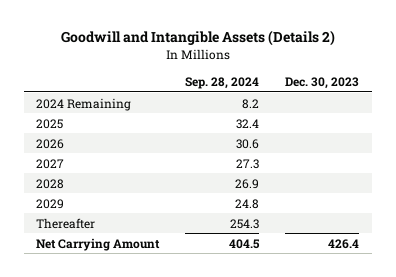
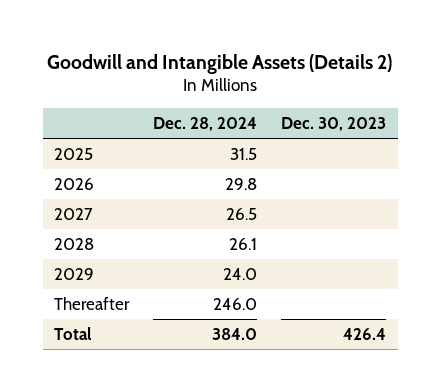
- | Sep. 28, 2024 | Dec. 30, 2023
+ | Dec. 28, 2024 | Dec. 30, 2023
- 2024 Remaining | 8.2 |
- Net Carrying Amount | 404.5 | 426.4
+ Total | 384.0 | 426.4

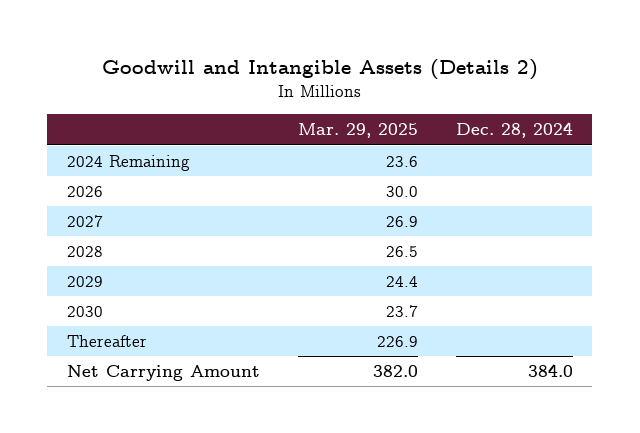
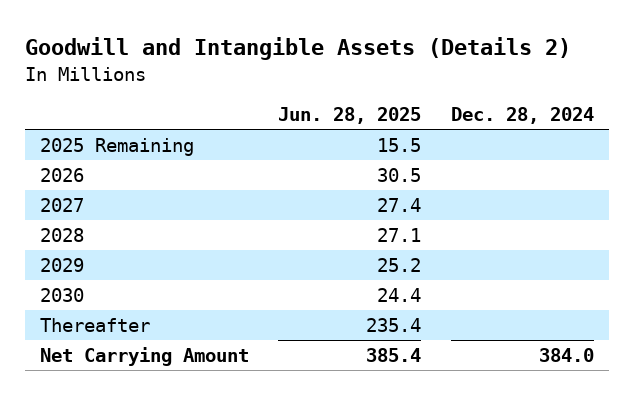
- | Mar. 29, 2025 | Dec. 28, 2024
+ | Jun. 28, 2025 | Dec. 28, 2024
- 2024 Remaining | 23.6 |
+ 2025 Remaining | 15.5 |

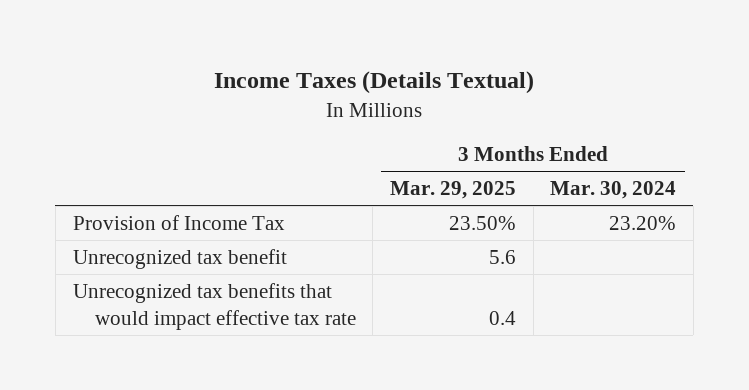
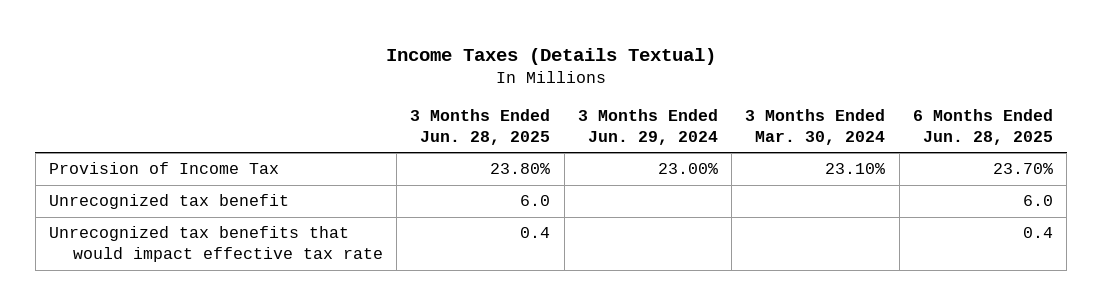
- | 3 Months Ended Mar. 29, 2025 | 3 Months Ended Mar. 30, 2024
+ | 3 Months Ended Jun. 28, 2025 | 3 Months Ended Jun. 29, 2024 | 3 Months Ended Mar. 30, 2024 | 6 Months Ended Jun. 28, 2025
- Provision of Income Tax | 23.50% | 23.20%
+ Provision of Income Tax | 23.80% | 23.00% | 23.10% | 23.70%

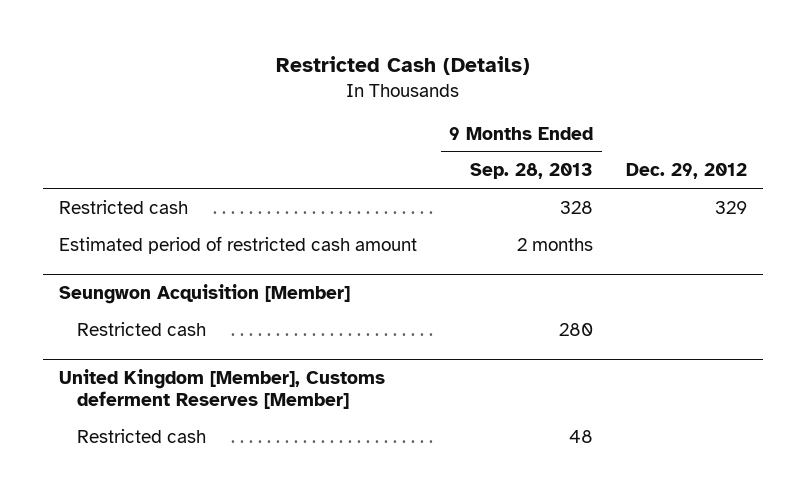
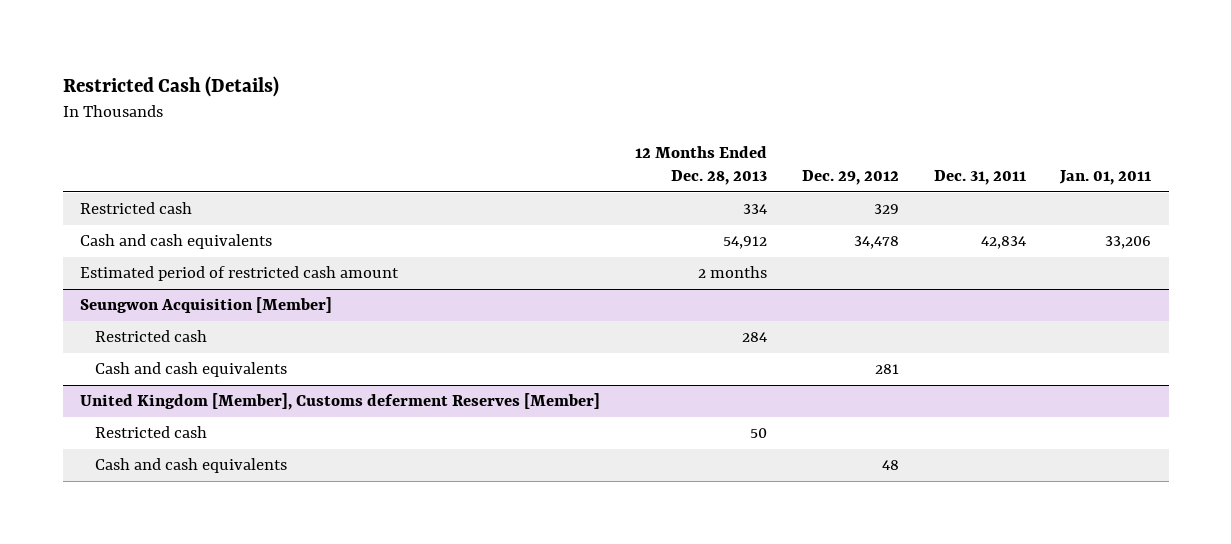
- | 9 Months Ended Sep. 28, 2013 | Dec. 29, 2012
+ | 12 Months Ended Dec. 28, 2013 | Dec. 29, 2012 | Dec. 31, 2011 | Jan. 01, 2011
+ Cash and cash equivalents | 54,912 | 34,478 | 42,834 | 33,206
@ Seungwon Acquisition [Member]
+ Cash and cash equivalents | | 281 | |
@ United Kingdom [Member], Customs deferment Reserves [Member]
+ Cash and cash equivalents | | 48 | |

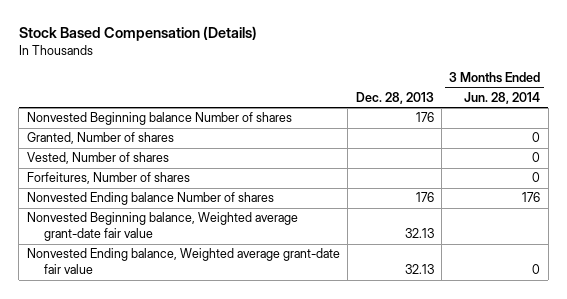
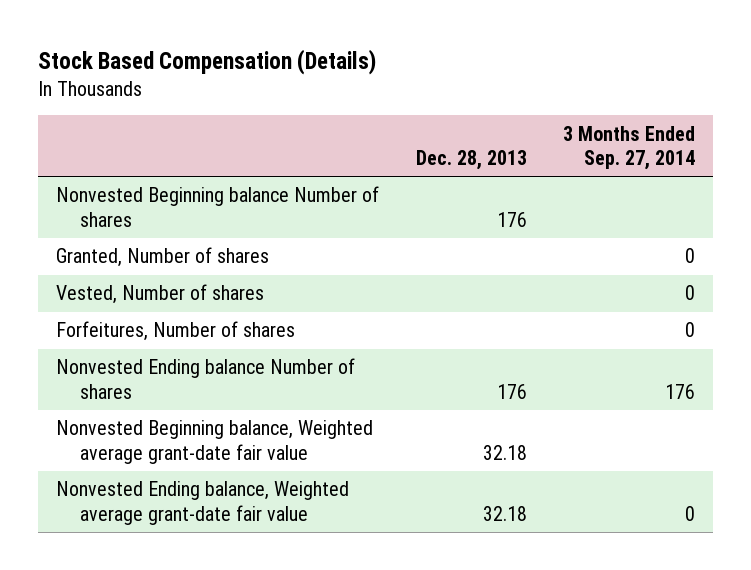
- | Dec. 28, 2013 | 3 Months Ended Jun. 28, 2014
+ | Dec. 28, 2013 | 3 Months Ended Sep. 27, 2014
- Nonvested Beginning balance, Weighted average grant-date fair value | 32.13 |
- Nonvested Ending balance, Weighted average grant-date fair value | 32.13 | 0
+ Nonvested Beginning balance, Weighted average grant-date fair value | 32.18 |
+ Nonvested Ending balance, Weighted average grant-date fair value | 32.18 | 0

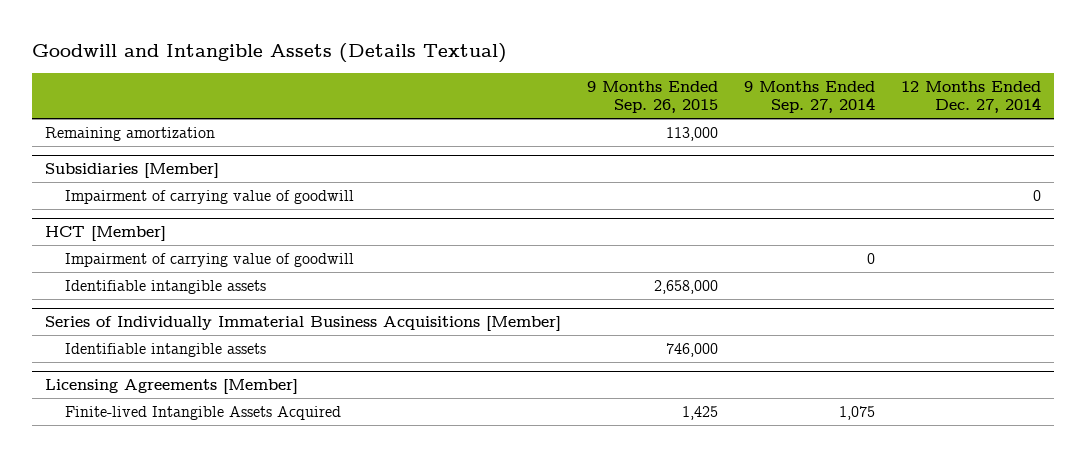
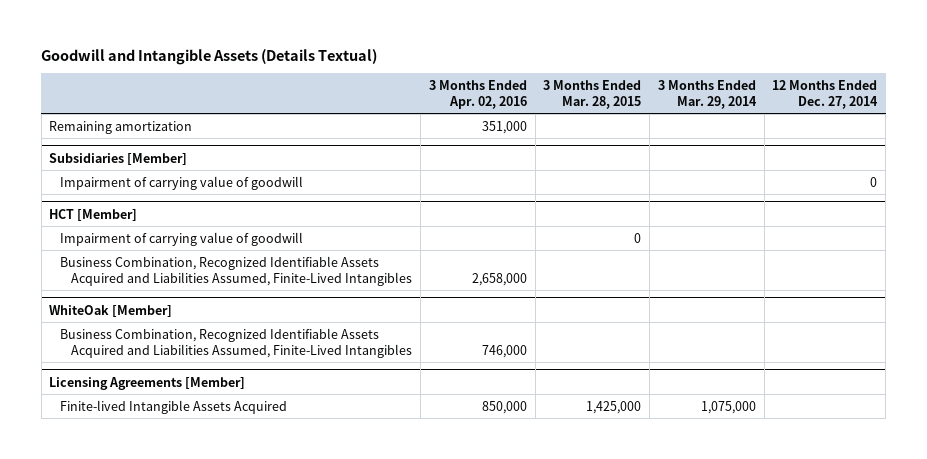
- | 9 Months Ended Sep. 26, 2015 | 9 Months Ended Sep. 27, 2014 | 12 Months Ended Dec. 27, 2014
+ | 3 Months Ended Apr. 02, 2016 | 3 Months Ended Mar. 28, 2015 | 3 Months Ended Mar. 29, 2014 | 12 Months Ended Dec. 27, 2014
@ HCT [Member]
- Identifiable intangible assets | 2,658,000 | |
- Series of Individually Immaterial Business Acquisitions [Member]
- Identifiable intangible assets | 746,000 | |
@ HCT [Member]
+ Business Combination, Recognized Identifiable Assets Acquired and Liabilities Assumed, Finite-Lived Intangibles | 2,658,000 | | |
+ WhiteOak [Member]
+ Business Combination, Recognized Identifiable Assets Acquired and Liabilities Assumed, Finite-Lived Intangibles | 746,000 | | |

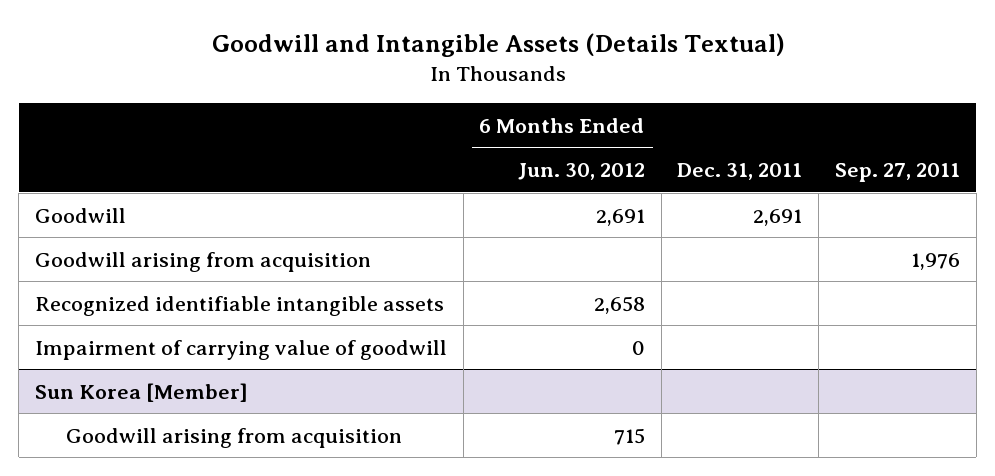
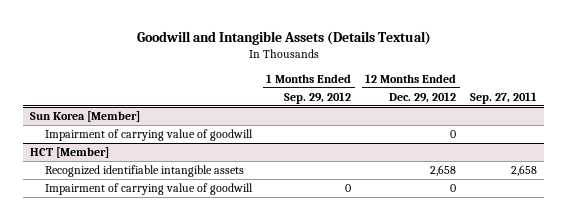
- | 6 Months Ended Jun. 30, 2012 | Dec. 31, 2011 | Sep. 27, 2011
+ | 1 Months Ended Sep. 29, 2012 | 12 Months Ended Dec. 29, 2012 | Sep. 27, 2011
- Goodwill | 2,691 | 2,691 |
- Goodwill arising from acquisition | | | 1,976
- Recognized identifiable intangible assets | 2,658 | |
- Impairment of carrying value of goodwill | 0 | |
@ Sun Korea [Member]
- Goodwill arising from acquisition | 715 | |
+ Impairment of carrying value of goodwill | | 0 |
+ HCT [Member]
+ Recognized identifiable intangible assets | | 2,658 | 2,658
+ Impairment of carrying value of goodwill | 0 | 0 |

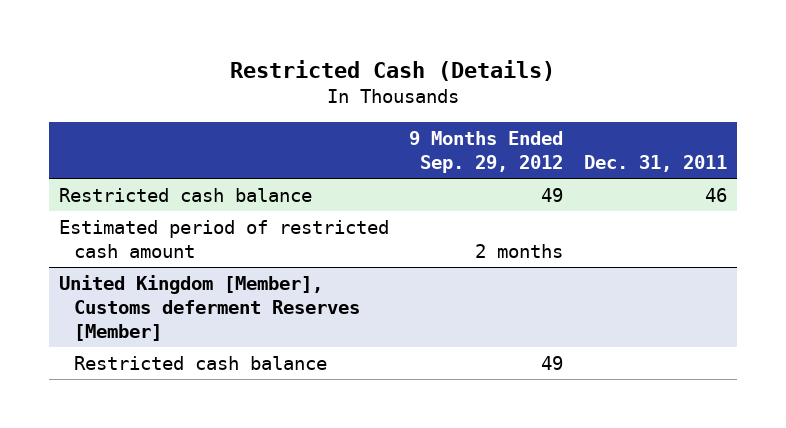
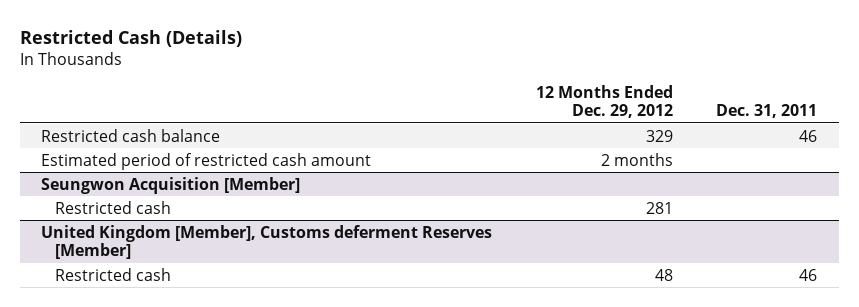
- | 9 Months Ended Sep. 29, 2012 | Dec. 31, 2011
+ | 12 Months Ended Dec. 29, 2012 | Dec. 31, 2011
+ Seungwon Acquisition [Member]
+ Restricted cash | 281 |
@ United Kingdom [Member], Customs deferment Reserves [Member]
- Restricted cash balance | 49 |
+ Restricted cash | 48 | 46

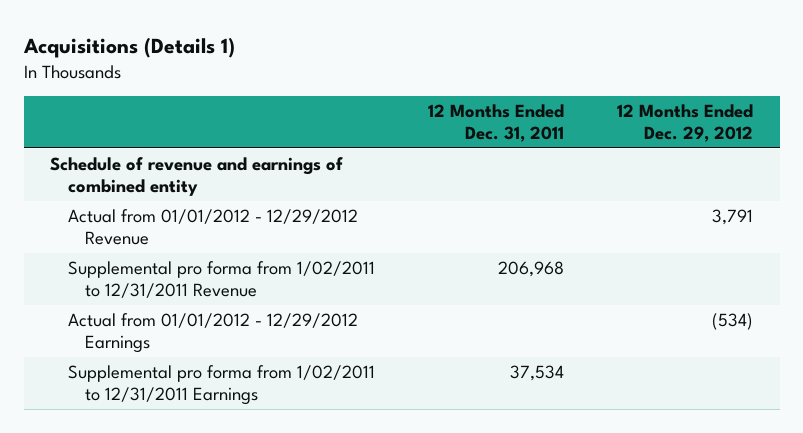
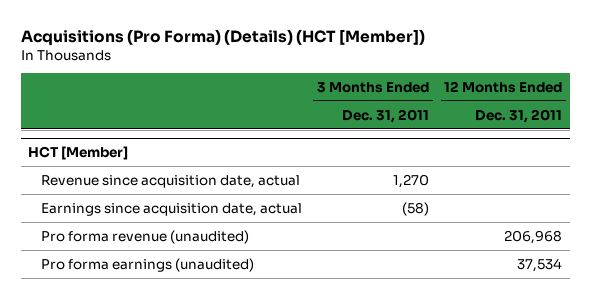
- Acquisitions (Details 1)
+ Acquisitions (Pro Forma) (Details) (HCT [Member])
- | 12 Months Ended Dec. 31, 2011 | 12 Months Ended Dec. 29, 2012
+ | 3 Months Ended Dec. 31, 2011 | 12 Months Ended Dec. 31, 2011
- Schedule of revenue and earnings of combined entity
- Actual from 01/01/2012 - 12/29/2012 Revenue | | 3,791
- Supplemental pro forma from 1/02/2011 to 12/31/2011 Revenue | 206,968 |
- Actual from 01/01/2012 - 12/29/2012 Earnings | | (534)
- Supplemental pro forma from 1/02/2011 to 12/31/2011 Earnings | 37,534 |
+ HCT [Member]
+ Revenue since acquisition date, actual | 1,270 |
+ Earnings since acquisition date, actual | (58) |
+ Pro forma revenue (unaudited) | | 206,968
+ Pro forma earnings (unaudited) | | 37,534

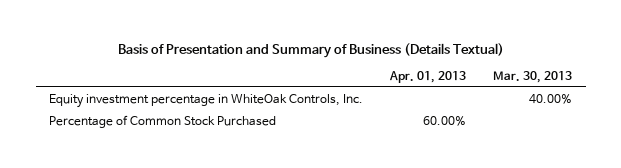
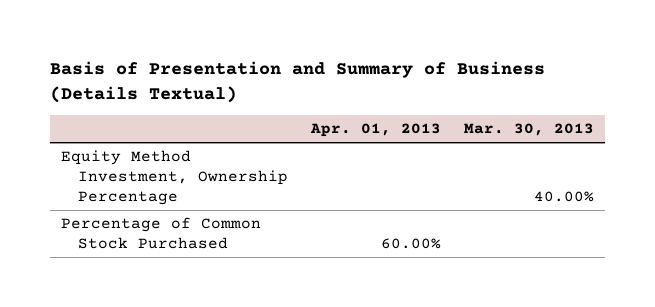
- Equity investment percentage in WhiteOak Controls, Inc. | | 40.00%
+ Equity Method Investment, Ownership Percentage | | 40.00%

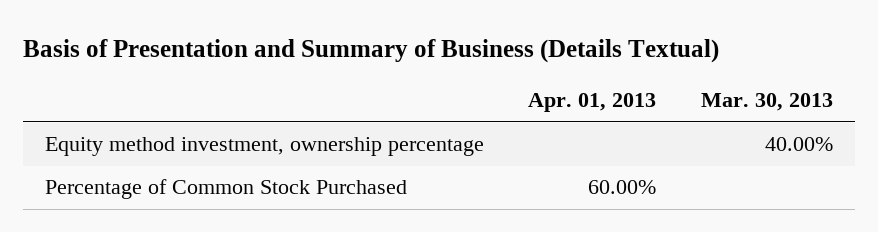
- Equity Method Investment, Ownership Percentage | | 40.00%
+ Equity method investment, ownership percentage | | 40.00%

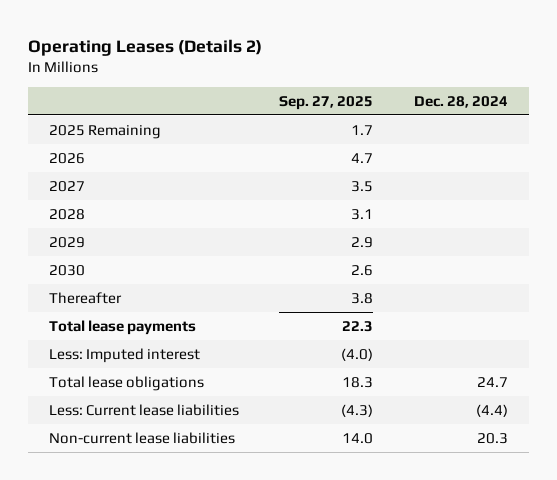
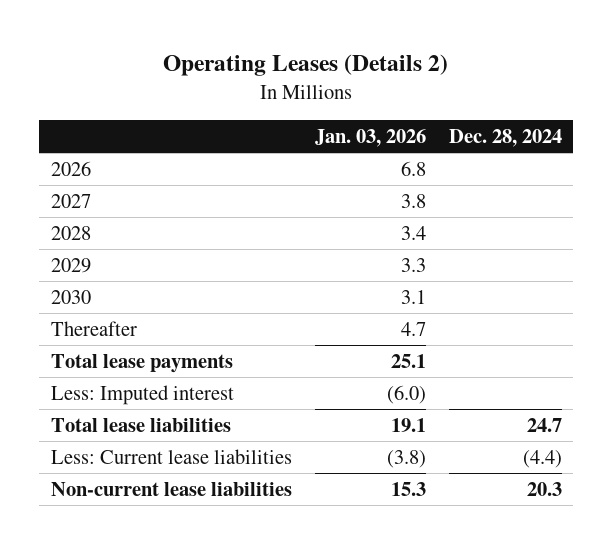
- | Sep. 27, 2025 | Dec. 28, 2024
+ | Jan. 03, 2026 | Dec. 28, 2024
- 2025 Remaining | 1.7 |
- Total lease obligations | 18.3 | 24.7
+ Total lease liabilities | 19.1 | 24.7

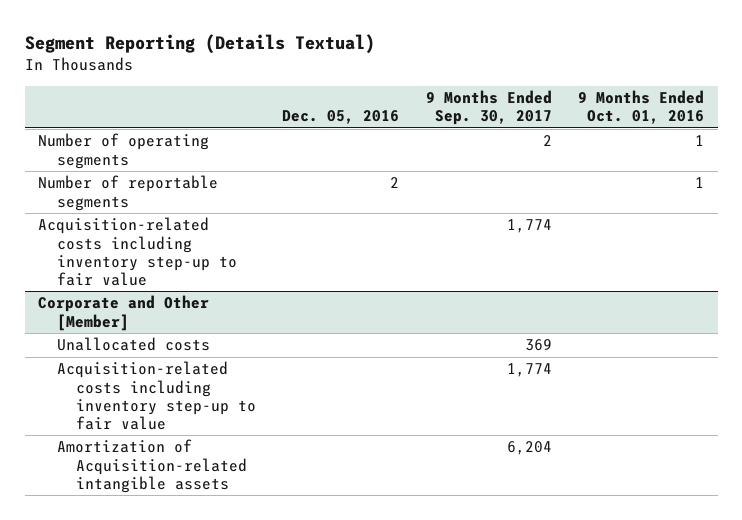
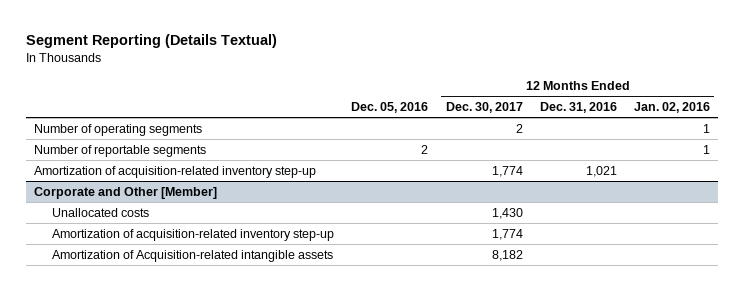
- | Dec. 05, 2016 | 9 Months Ended Sep. 30, 2017 | 9 Months Ended Oct. 01, 2016
+ | Dec. 05, 2016 | 12 Months Ended Dec. 30, 2017 | 12 Months Ended Dec. 31, 2016 | 12 Months Ended Jan. 02, 2016
- Acquisition-related costs including inventory step-up to fair value | | 1,774 |
+ Amortization of acquisition-related inventory step-up | | 1,774 | 1,021 |
@ Corporate and Other [Member]
- Acquisition-related costs including inventory step-up to fair value | | 1,774 |
+ Amortization of acquisition-related inventory step-up | | 1,774 | |

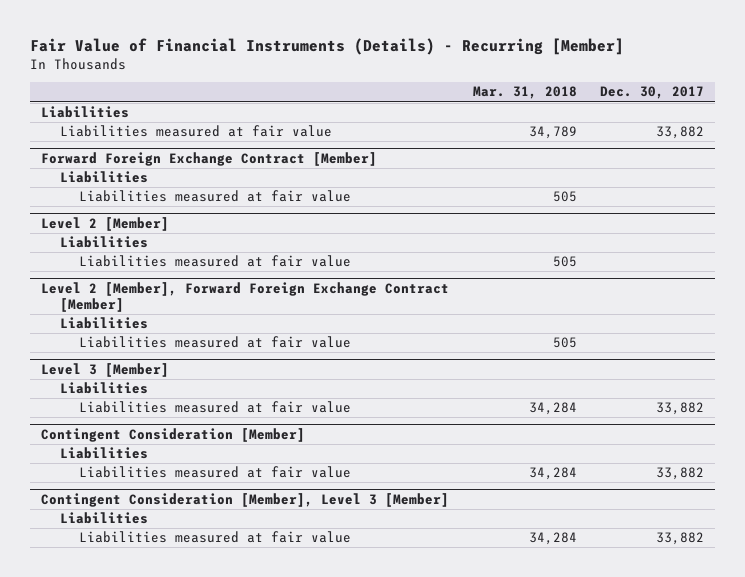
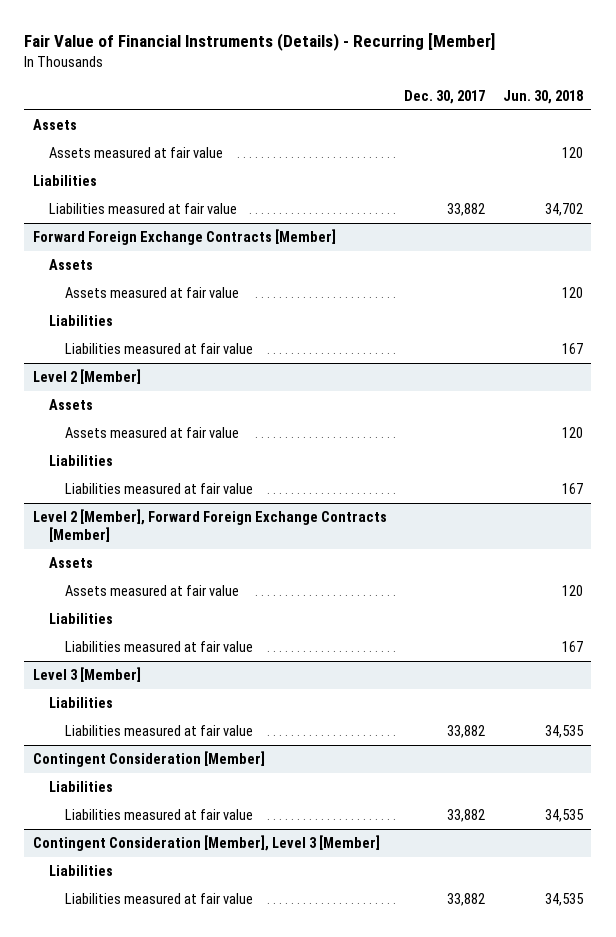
- | Mar. 31, 2018 | Dec. 30, 2017
+ | Dec. 30, 2017 | Jun. 30, 2018
+ Assets
+ Assets measured at fair value | | 120
- Forward Foreign Exchange Contract [Member]
+ Forward Foreign Exchange Contracts [Member]
+ Assets
+ Assets measured at fair value | | 120
@ Level 2 [Member]
+ Assets
+ Assets measured at fair value | | 120
- Level 2 [Member], Forward Foreign Exchange Contract [Member]
+ Level 2 [Member], Forward Foreign Exchange Contracts [Member]
+ Assets
+ Assets measured at fair value | | 120

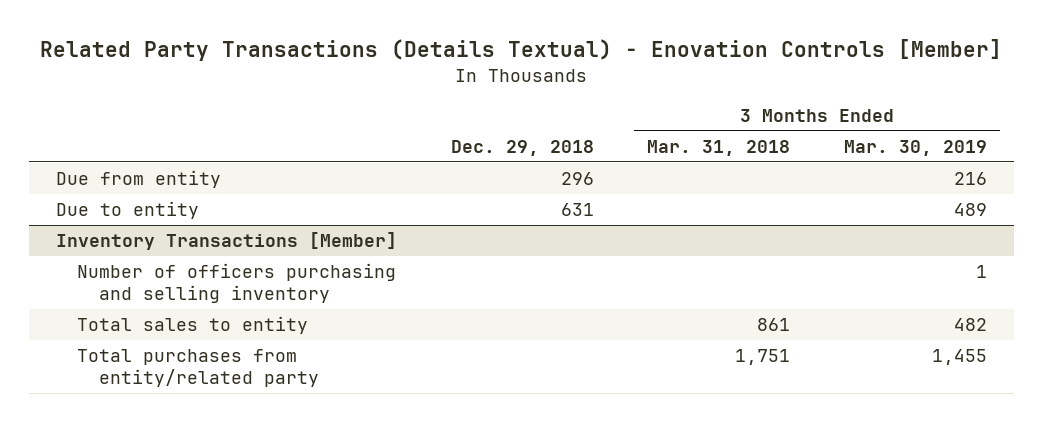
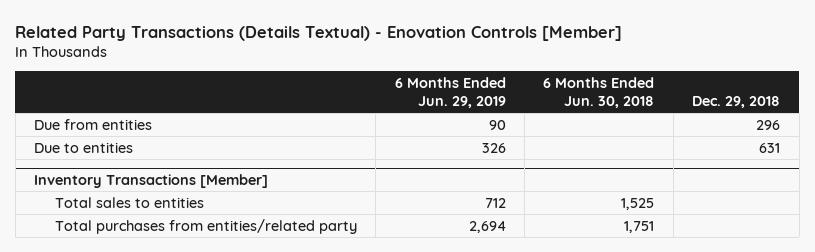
- | Dec. 29, 2018 | 3 Months Ended Mar. 31, 2018 | 3 Months Ended Mar. 30, 2019
+ | 6 Months Ended Jun. 29, 2019 | 6 Months Ended Jun. 30, 2018 | Dec. 29, 2018
- Due from entity | 296 | | 216
- Due to entity | 631 | | 489
+ Due from entities | 90 | | 296
+ Due to entities | 326 | | 631
@ Inventory Transactions [Member]
- Number of officers purchasing and selling inventory | | | 1
- Total sales to entity | | 861 | 482
- Total purchases from entity/related party | | 1,751 | 1,455
+ Total sales to entities | 712 | 1,525 |
+ Total purchases from entities/related party | 2,694 | 1,751 |

